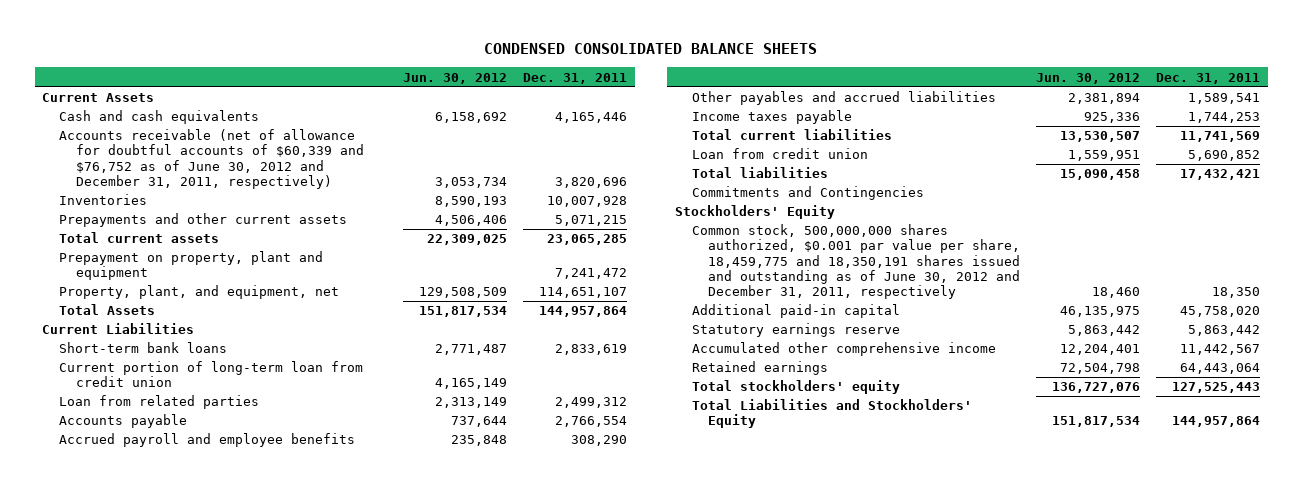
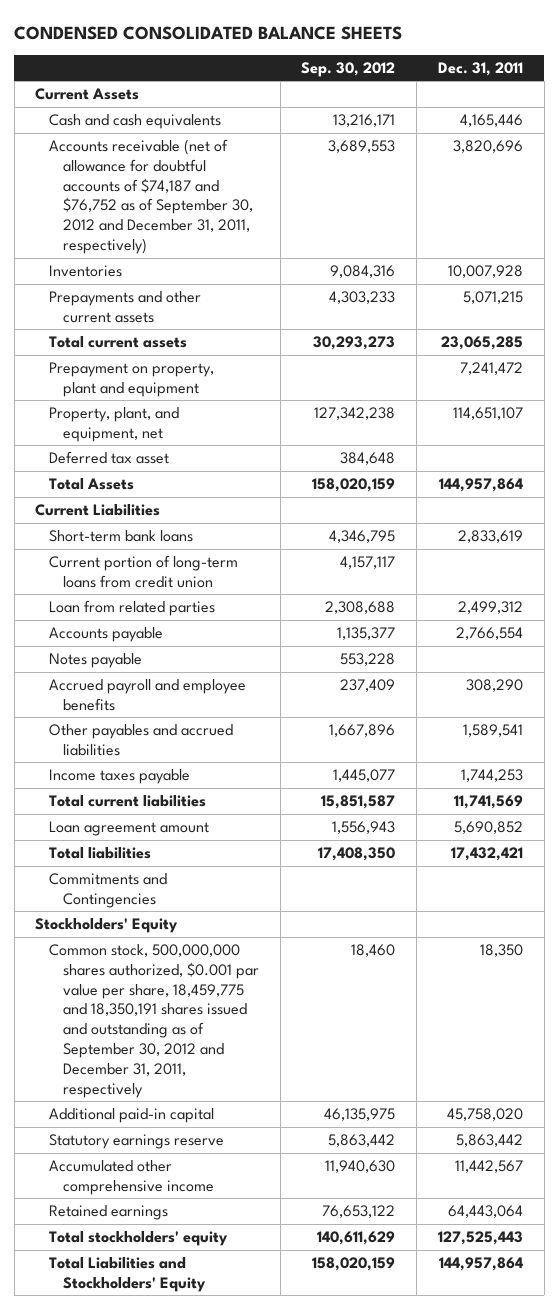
- | Jun. 30, 2012 | Dec. 31, 2011
+ | Sep. 30, 2012 | Dec. 31, 2011
- Accounts receivable (net of allowance for doubtful accounts of $60,339 and $76,752 as of June 30, 2012 and December 31, 2011, respectively) | 3,053,734 | 3,820,696
+ Accounts receivable (net of allowance for doubtful accounts of $74,187 and $76,752 as of September 30, 2012 and December 31, 2011, respectively) | 3,689,553 | 3,820,696
+ Deferred tax asset | 384,648 |
- Current portion of long-term loan from credit union | 4,165,149 |
+ Current portion of long-term loans from credit union | 4,157,117 |
+ Notes payable | 553,228 |
- Loan from credit union | 1,559,951 | 5,690,852
+ Loan agreement amount | 1,556,943 | 5,690,852
- Common stock, 500,000,000 shares authorized, $0.001 par value per share, 18,459,775 and 18,350,191 shares issued and outstanding as of June 30, 2012 and December 31, 2011, respectively | 18,460 | 18,350
+ Common stock, 500,000,000 shares authorized, $0.001 par value per share, 18,459,775 and 18,350,191 shares issued and outstanding as of September 30, 2012 and December 31, 2011, respectively | 18,460 | 18,350

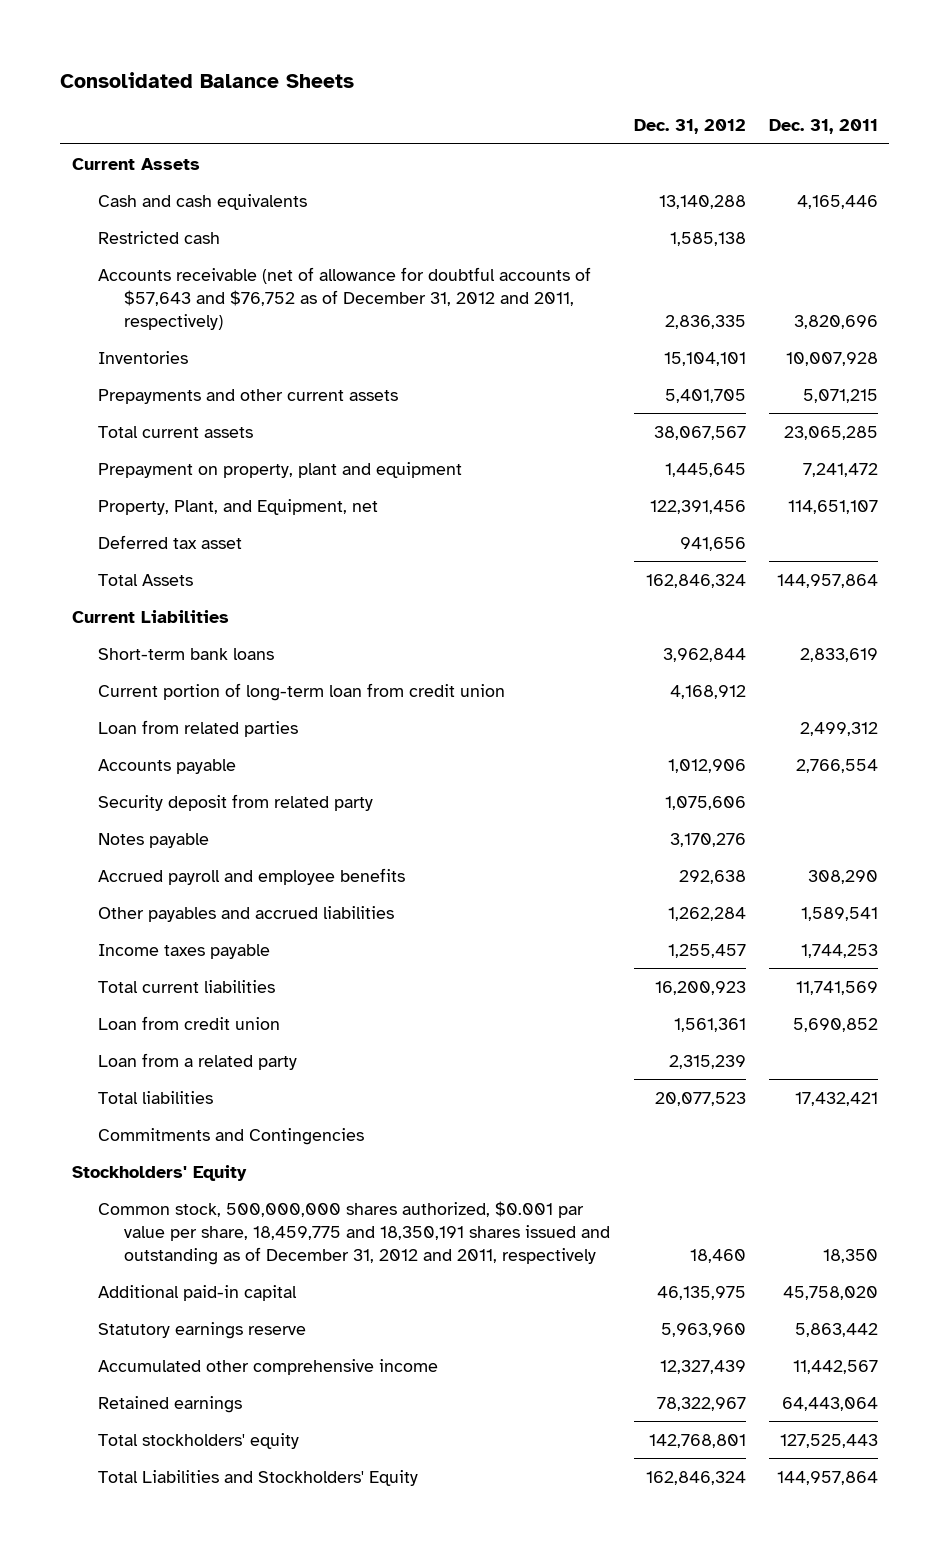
- CONDENSED CONSOLIDATED BALANCE SHEETS
+ Consolidated Balance Sheets
- | Sep. 30, 2012 | Dec. 31, 2011
+ | Dec. 31, 2012 | Dec. 31, 2011
- Accounts receivable (net of allowance for doubtful accounts of $74,187 and $76,752 as of September 30, 2012 and December 31, 2011, respectively) | 3,689,553 | 3,820,696
+ Restricted cash | 1,585,138 |
+ Accounts receivable (net of allowance for doubtful accounts of $57,643 and $76,752 as of December 31, 2012 and 2011, respectively) | 2,836,335 | 3,820,696
- Property, plant, and equipment, net | 127,342,238 | 114,651,107
+ Property, Plant, and Equipment, net | 122,391,456 | 114,651,107
- Current portion of long-term loans from credit union | 4,157,117 |
+ Current portion of long-term loan from credit union | 4,168,912 |
+ Security deposit from related party | 1,075,606 |
- Loan agreement amount | 1,556,943 | 5,690,852
+ Loan from credit union | 1,561,361 | 5,690,852
+ Loan from a related party | 2,315,239 |
- Common stock, 500,000,000 shares authorized, $0.001 par value per share, 18,459,775 and 18,350,191 shares issued and outstanding as of September 30, 2012 and December 31, 2011, respectively | 18,460 | 18,350
+ Common stock, 500,000,000 shares authorized, $0.001 par value per share, 18,459,775 and 18,350,191 shares issued and outstanding as of December 31, 2012 and 2011, respectively | 18,460 | 18,350

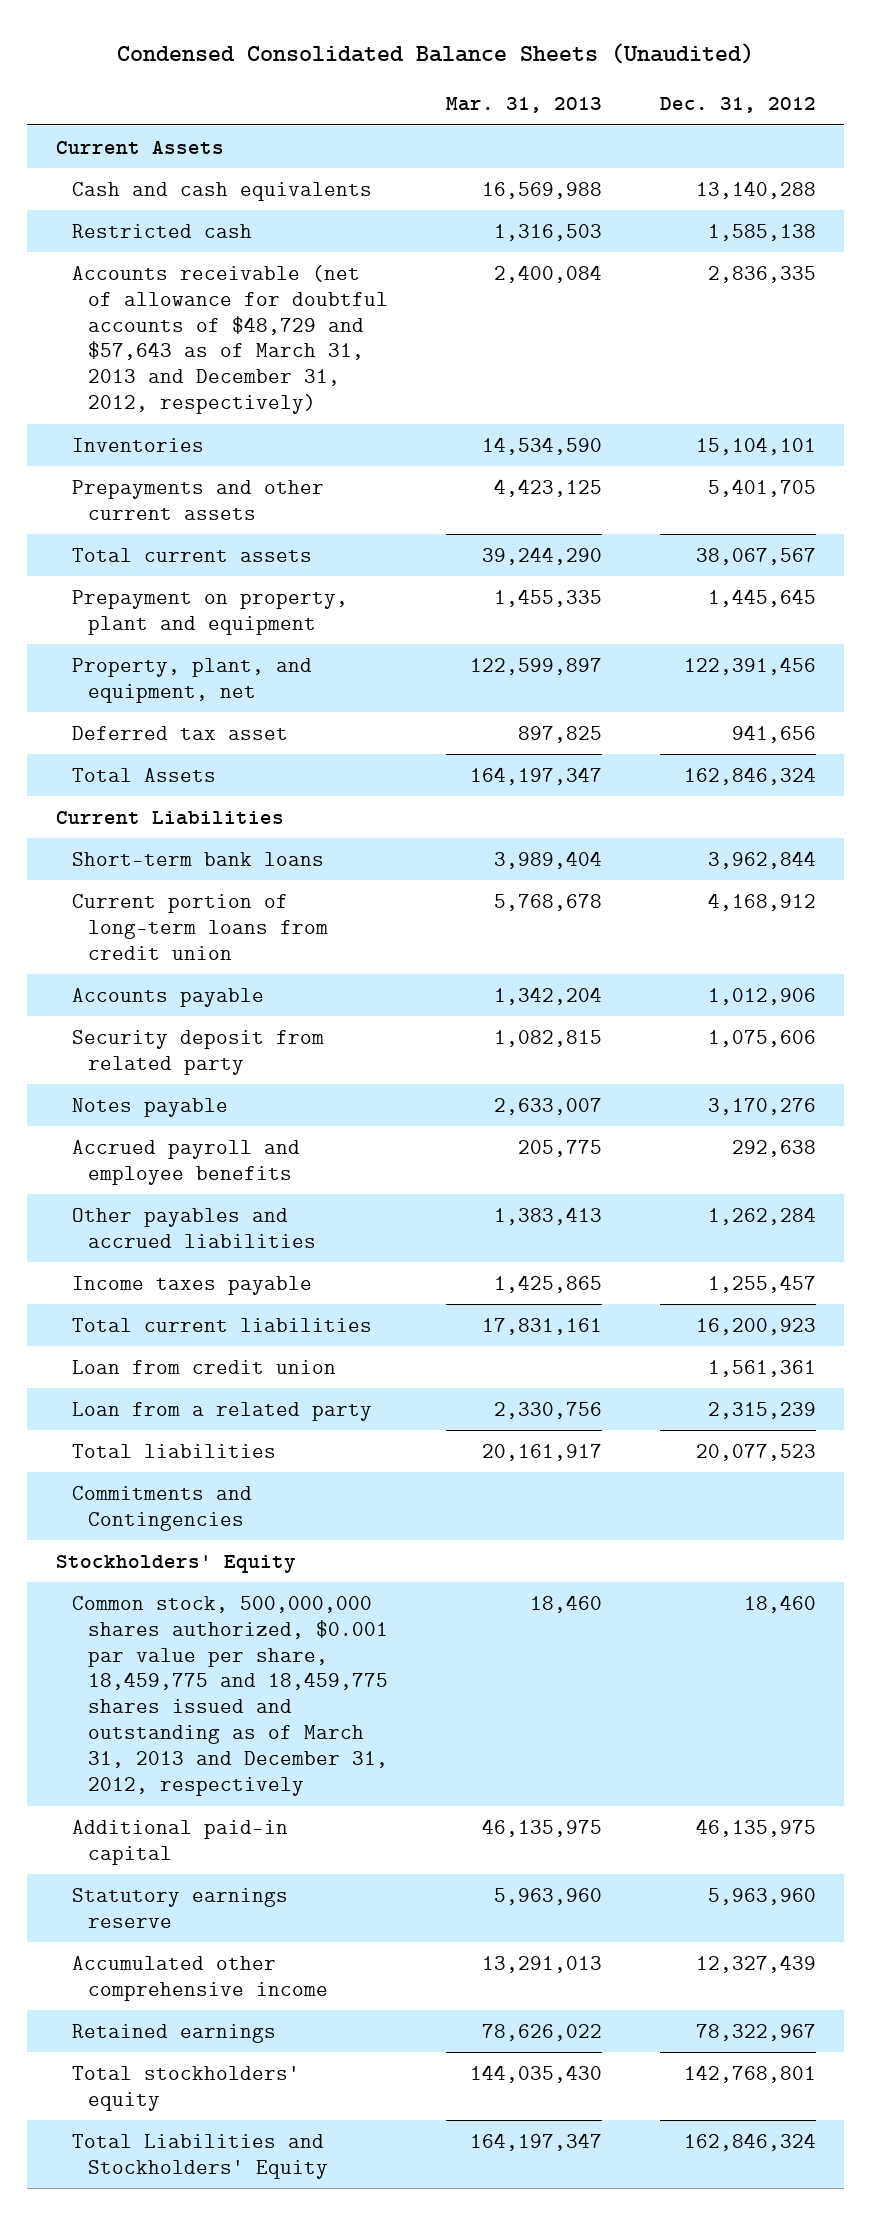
- Consolidated Balance Sheets
+ Condensed Consolidated Balance Sheets (Unaudited)
- | Dec. 31, 2012 | Dec. 31, 2011
+ | Mar. 31, 2013 | Dec. 31, 2012
- Accounts receivable (net of allowance for doubtful accounts of $57,643 and $76,752 as of December 31, 2012 and 2011, respectively) | 2,836,335 | 3,820,696
+ Accounts receivable (net of allowance for doubtful accounts of $48,729 and $57,643 as of March 31, 2013 and December 31, 2012, respectively) | 2,400,084 | 2,836,335
- Property, Plant, and Equipment, net | 122,391,456 | 114,651,107
+ Property, plant, and equipment, net | 122,599,897 | 122,391,456
- Current portion of long-term loan from credit union | 4,168,912 |
- Loan from related parties | | 2,499,312
+ Current portion of long-term loans from credit union | 5,768,678 | 4,168,912
- Common stock, 500,000,000 shares authorized, $0.001 par value per share, 18,459,775 and 18,350,191 shares issued and outstanding as of December 31, 2012 and 2011, respectively | 18,460 | 18,350
+ Common stock, 500,000,000 shares authorized, $0.001 par value per share, 18,459,775 and 18,459,775 shares issued and outstanding as of March 31, 2013 and December 31, 2012, respectively | 18,460 | 18,460

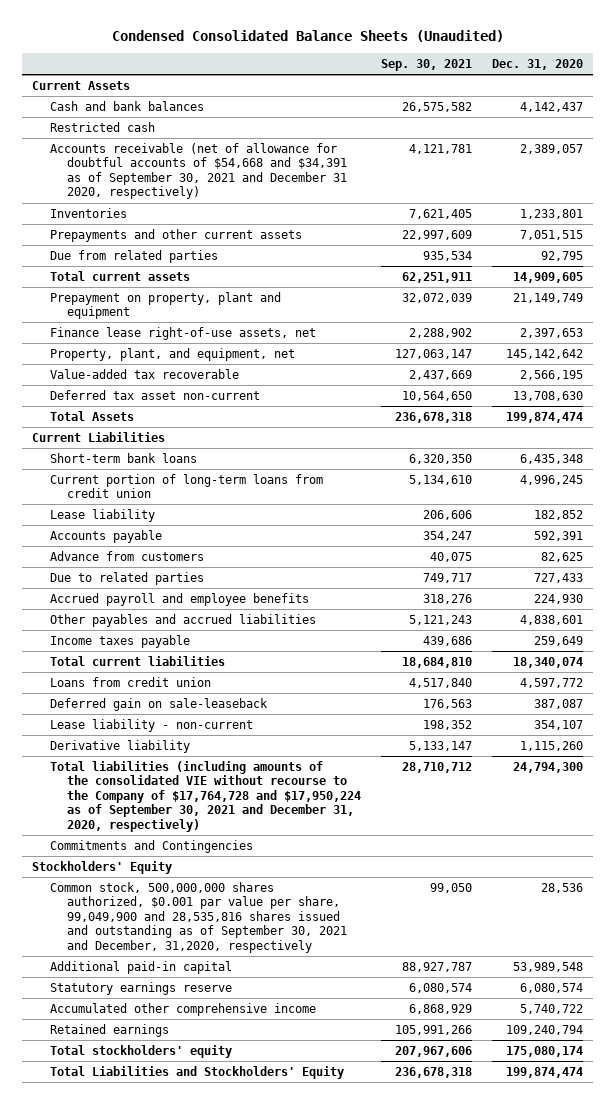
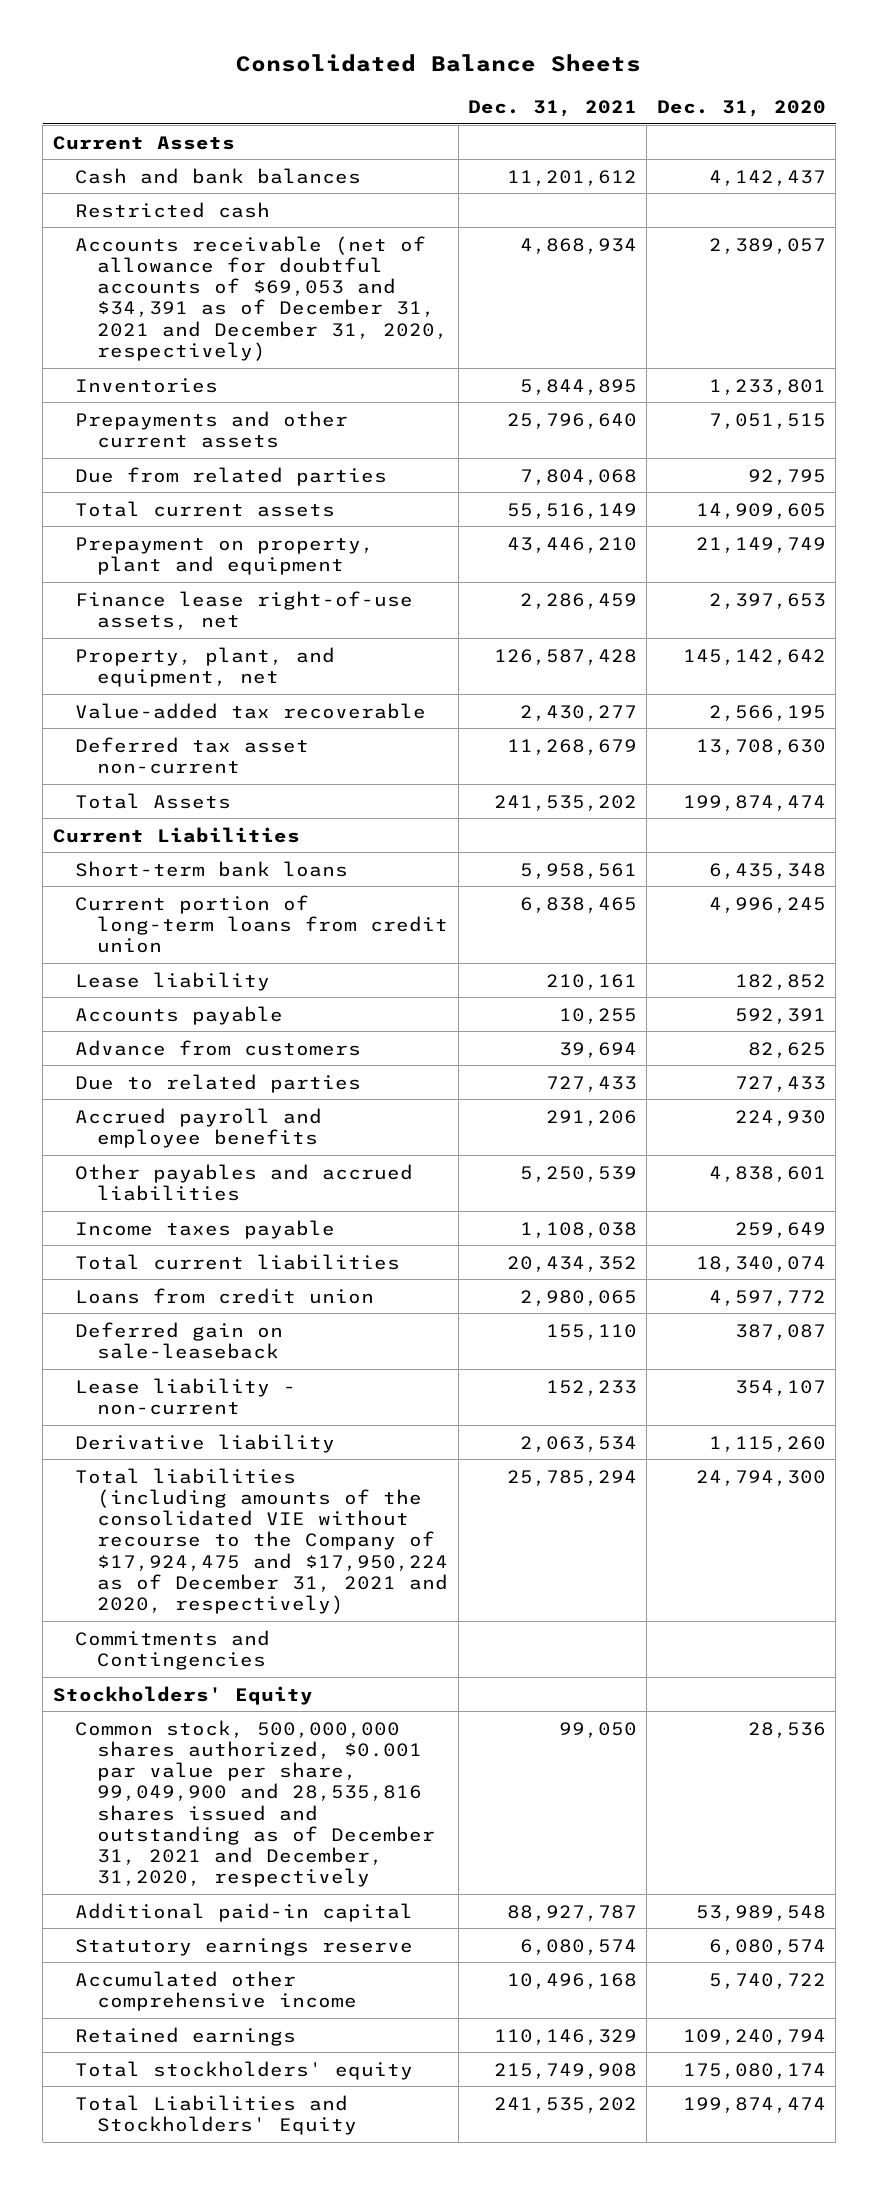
- Condensed Consolidated Balance Sheets (Unaudited)
+ Consolidated Balance Sheets
- | Sep. 30, 2021 | Dec. 31, 2020
+ | Dec. 31, 2021 | Dec. 31, 2020
- Accounts receivable (net of allowance for doubtful accounts of $54,668 and $34,391 as of September 30, 2021 and December 31 2020, respectively) | 4,121,781 | 2,389,057
+ Accounts receivable (net of allowance for doubtful accounts of $69,053 and $34,391 as of December 31, 2021 and December 31, 2020, respectively) | 4,868,934 | 2,389,057
- Total liabilities (including amounts of the consolidated VIE without recourse to the Company of $17,764,728 and $17,950,224 as of September 30, 2021 and December 31, 2020, respectively) | 28,710,712 | 24,794,300
+ Total liabilities (including amounts of the consolidated VIE without recourse to the Company of $17,924,475 and $17,950,224 as of December 31, 2021 and 2020, respectively) | 25,785,294 | 24,794,300
- Common stock, 500,000,000 shares authorized, $0.001 par value per share, 99,049,900 and 28,535,816 shares issued and outstanding as of September 30, 2021 and December, 31,2020, respectively | 99,050 | 28,536
+ Common stock, 500,000,000 shares authorized, $0.001 par value per share, 99,049,900 and 28,535,816 shares issued and outstanding as of December 31, 2021 and December, 31,2020, respectively | 99,050 | 28,536

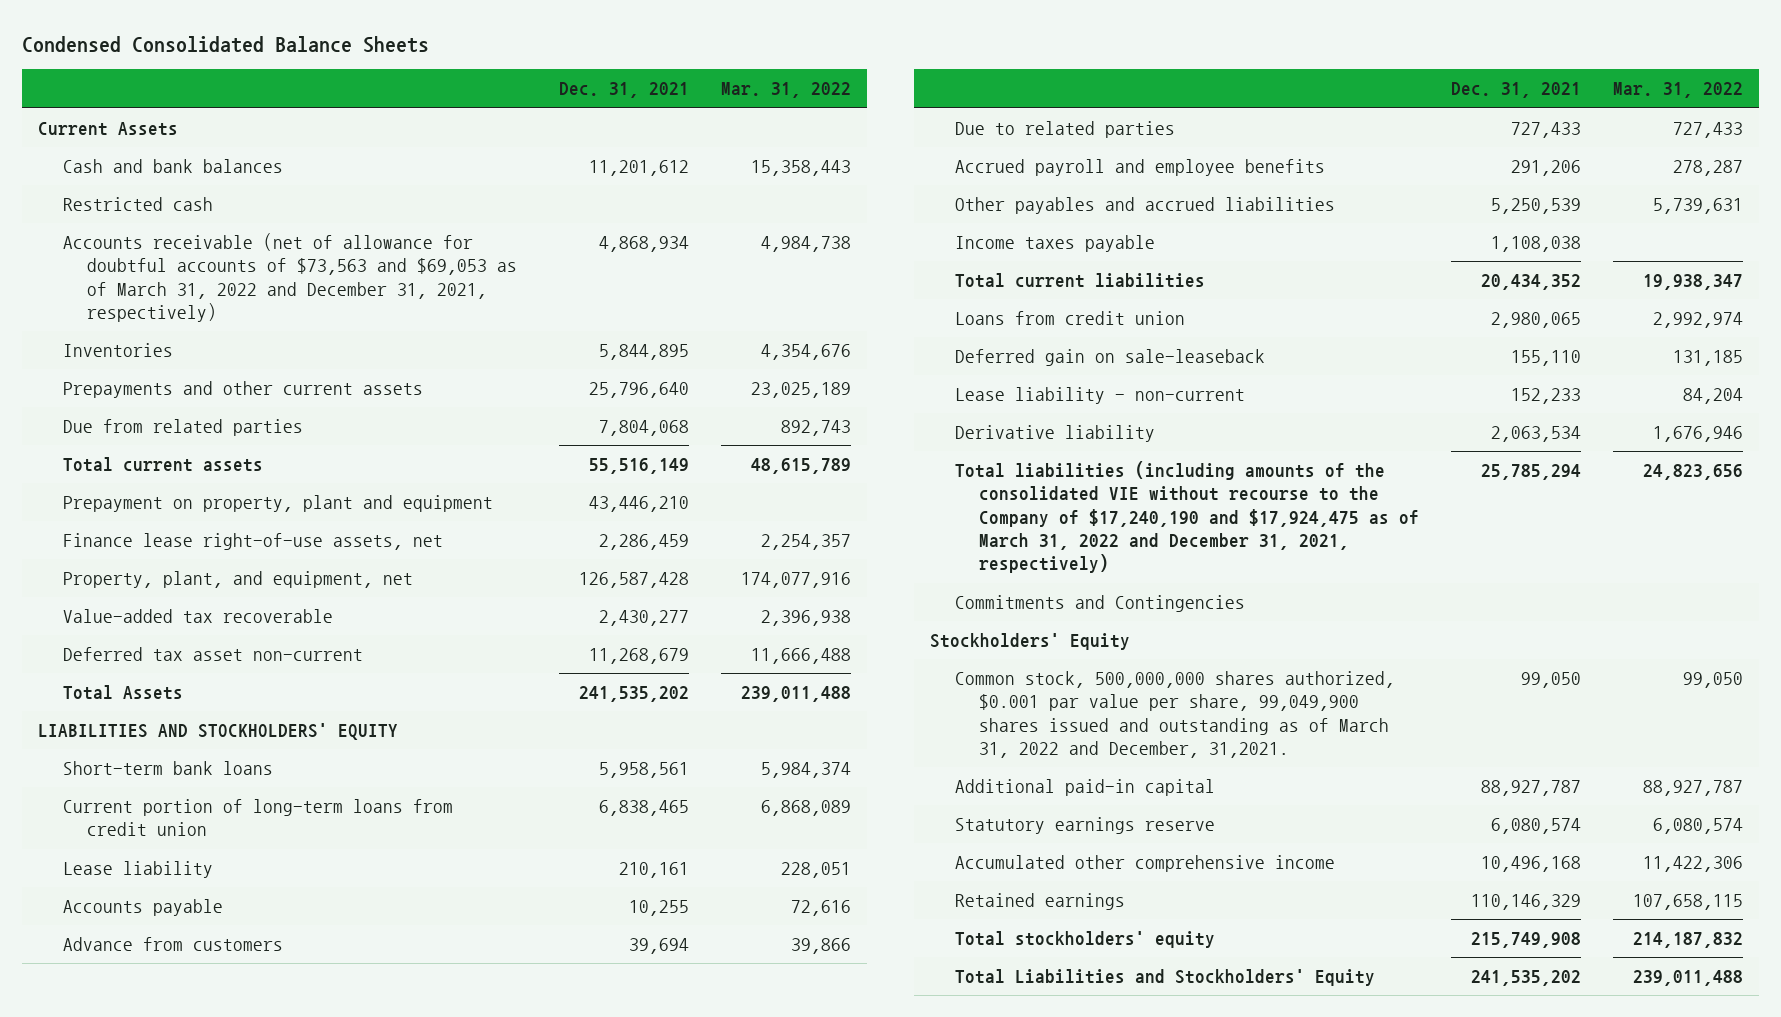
- Consolidated Balance Sheets
+ Condensed Consolidated Balance Sheets
- | Dec. 31, 2021 | Dec. 31, 2020
+ | Dec. 31, 2021 | Mar. 31, 2022
- Accounts receivable (net of allowance for doubtful accounts of $69,053 and $34,391 as of December 31, 2021 and December 31, 2020, respectively) | 4,868,934 | 2,389,057
+ Accounts receivable (net of allowance for doubtful accounts of $73,563 and $69,053 as of March 31, 2022 and December 31, 2021, respectively) | 4,868,934 | 4,984,738
- Current Liabilities
+ LIABILITIES AND STOCKHOLDERS' EQUITY
- Total liabilities (including amounts of the consolidated VIE without recourse to the Company of $17,924,475 and $17,950,224 as of December 31, 2021 and 2020, respectively) | 25,785,294 | 24,794,300
+ Total liabilities (including amounts of the consolidated VIE without recourse to the Company of $17,240,190 and $17,924,475 as of March 31, 2022 and December 31, 2021, respectively) | 25,785,294 | 24,823,656
- Common stock, 500,000,000 shares authorized, $0.001 par value per share, 99,049,900 and 28,535,816 shares issued and outstanding as of December 31, 2021 and December, 31,2020, respectively | 99,050 | 28,536
+ Common stock, 500,000,000 shares authorized, $0.001 par value per share, 99,049,900 shares issued and outstanding as of March 31, 2022 and December, 31,2021. | 99,050 | 99,050

